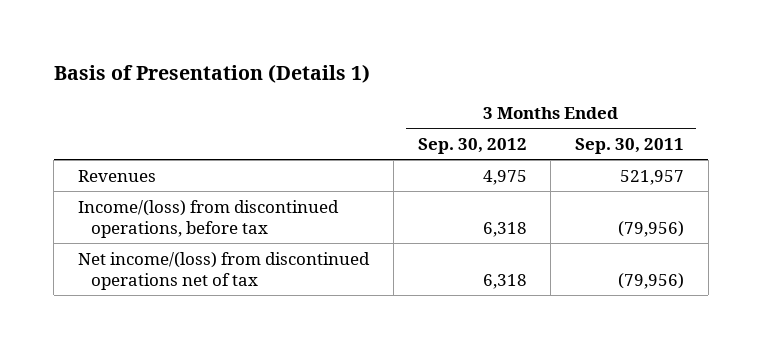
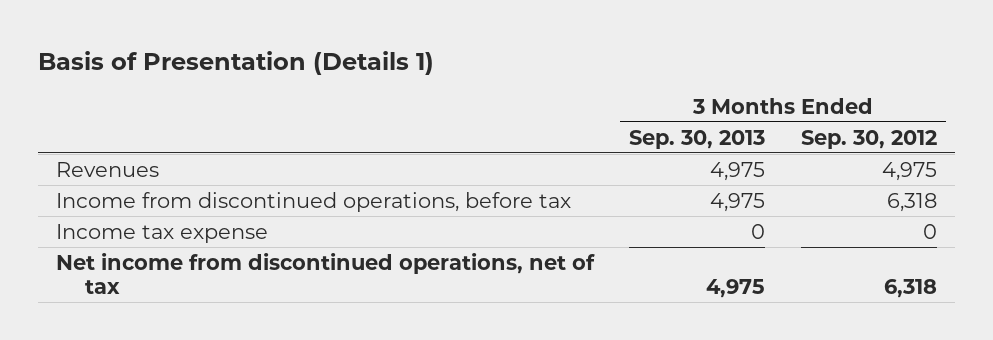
- | 3 Months Ended Sep. 30, 2012 | 3 Months Ended Sep. 30, 2011
+ | 3 Months Ended Sep. 30, 2013 | 3 Months Ended Sep. 30, 2012
- Income/(loss) from discontinued operations, before tax | 6,318 | (79,956)
- Net income/(loss) from discontinued operations net of tax | 6,318 | (79,956)
+ Income from discontinued operations, before tax | 4,975 | 6,318
+ Income tax expense | 0 | 0
+ Net income from discontinued operations, net of tax | 4,975 | 6,318

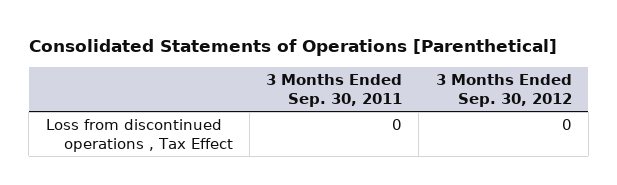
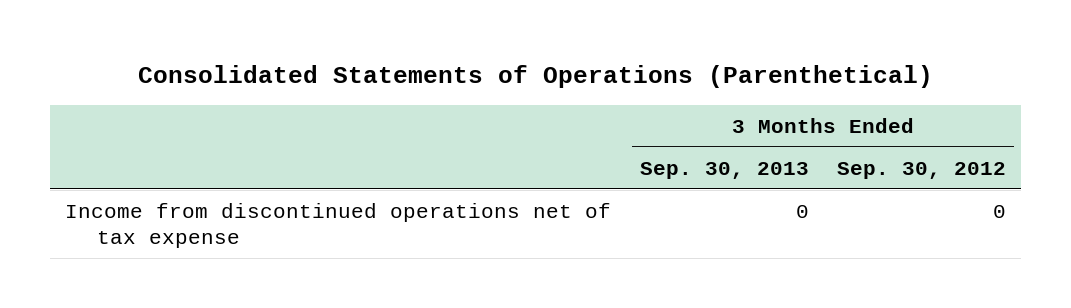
- Consolidated Statements of Operations [Parenthetical]
+ Consolidated Statements of Operations (Parenthetical)
- | 3 Months Ended Sep. 30, 2011 | 3 Months Ended Sep. 30, 2012
+ | 3 Months Ended Sep. 30, 2013 | 3 Months Ended Sep. 30, 2012
- Loss from discontinued operations , Tax Effect | 0 | 0
+ Income from discontinued operations net of tax expense | 0 | 0

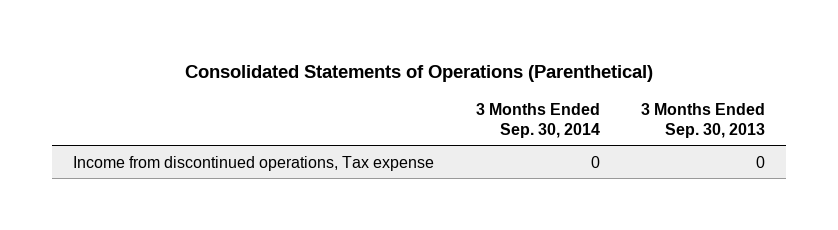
- | 3 Months Ended Sep. 30, 2013 | 3 Months Ended Sep. 30, 2012
+ | 3 Months Ended Sep. 30, 2014 | 3 Months Ended Sep. 30, 2013
- Income from discontinued operations net of tax expense | 0 | 0
+ Income from discontinued operations, Tax expense | 0 | 0

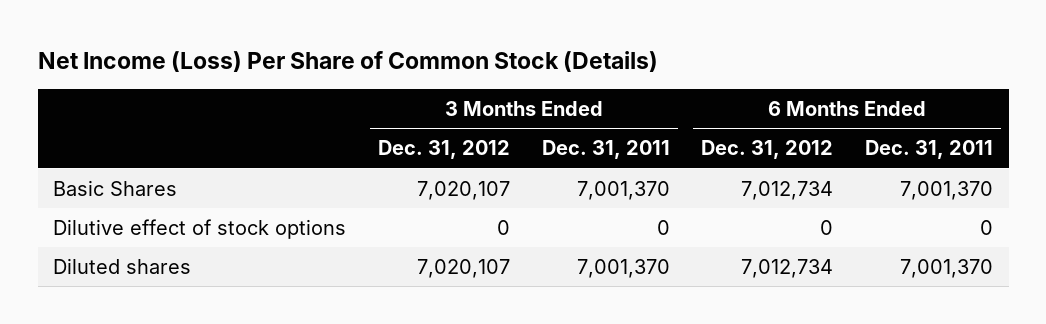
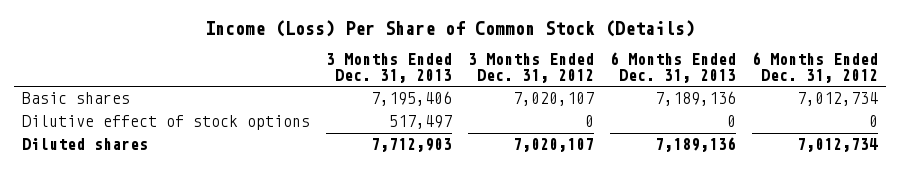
- Net Income (Loss) Per Share of Common Stock (Details)
+ Income (Loss) Per Share of Common Stock (Details)
- | 3 Months Ended Dec. 31, 2012 | 3 Months Ended Dec. 31, 2011 | 6 Months Ended Dec. 31, 2012 | 6 Months Ended Dec. 31, 2011
+ | 3 Months Ended Dec. 31, 2013 | 3 Months Ended Dec. 31, 2012 | 6 Months Ended Dec. 31, 2013 | 6 Months Ended Dec. 31, 2012
- Basic Shares | 7,020,107 | 7,001,370 | 7,012,734 | 7,001,370
+ Basic shares | 7,195,406 | 7,020,107 | 7,189,136 | 7,012,734

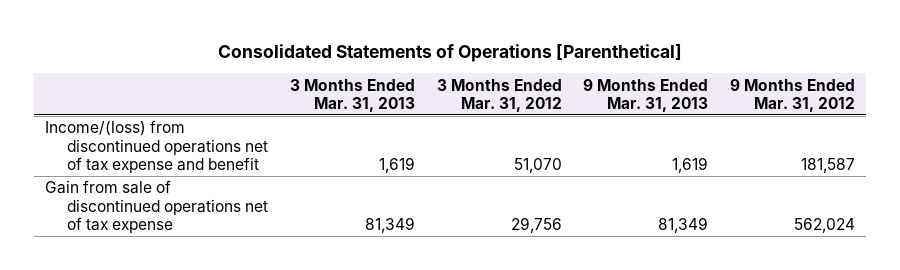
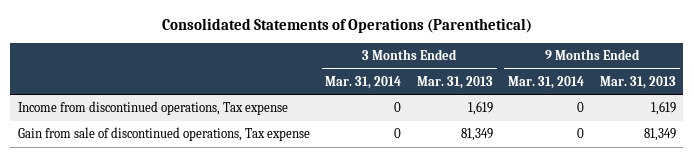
- Consolidated Statements of Operations [Parenthetical]
+ Consolidated Statements of Operations (Parenthetical)
- | 3 Months Ended Mar. 31, 2013 | 3 Months Ended Mar. 31, 2012 | 9 Months Ended Mar. 31, 2013 | 9 Months Ended Mar. 31, 2012
+ | 3 Months Ended Mar. 31, 2014 | 3 Months Ended Mar. 31, 2013 | 9 Months Ended Mar. 31, 2014 | 9 Months Ended Mar. 31, 2013
- Income/(loss) from discontinued operations net of tax expense and benefit | 1,619 | 51,070 | 1,619 | 181,587
- Gain from sale of discontinued operations net of tax expense | 81,349 | 29,756 | 81,349 | 562,024
+ Income from discontinued operations, Tax expense | 0 | 1,619 | 0 | 1,619
+ Gain from sale of discontinued operations, Tax expense | 0 | 81,349 | 0 | 81,349

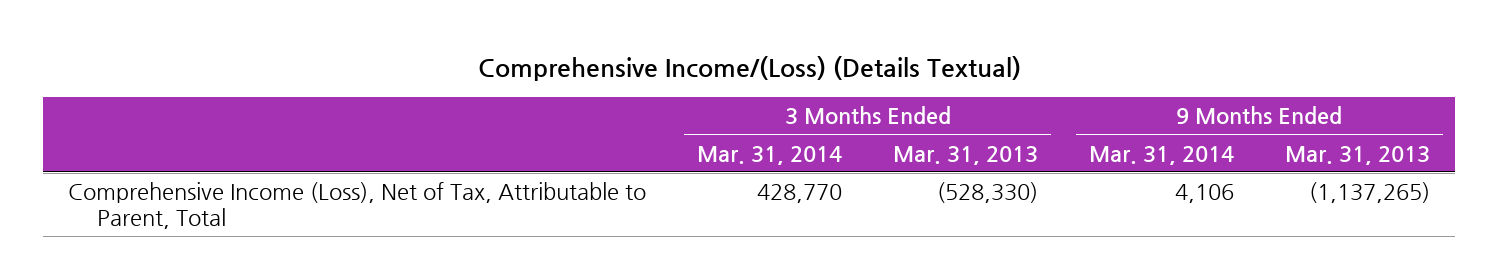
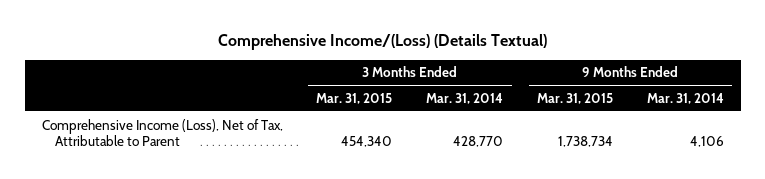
- | 3 Months Ended Mar. 31, 2014 | 3 Months Ended Mar. 31, 2013 | 9 Months Ended Mar. 31, 2014 | 9 Months Ended Mar. 31, 2013
+ | 3 Months Ended Mar. 31, 2015 | 3 Months Ended Mar. 31, 2014 | 9 Months Ended Mar. 31, 2015 | 9 Months Ended Mar. 31, 2014
- Comprehensive Income (Loss), Net of Tax, Attributable to Parent, Total | 428,770 | (528,330) | 4,106 | (1,137,265)
+ Comprehensive Income (Loss), Net of Tax, Attributable to Parent | 454,340 | 428,770 | 1,738,734 | 4,106

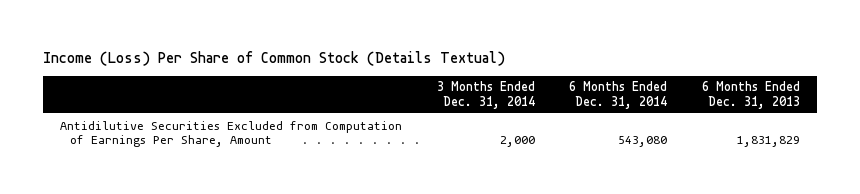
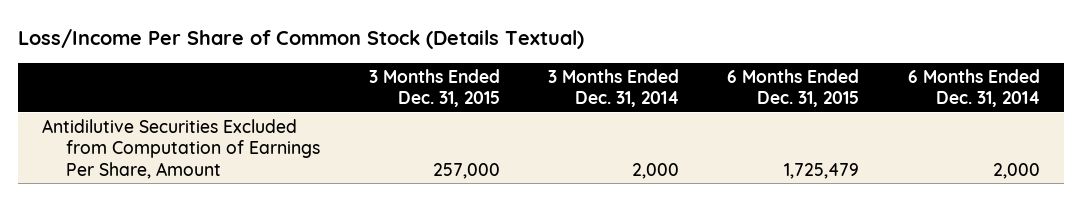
- Income (Loss) Per Share of Common Stock (Details Textual)
+ Loss/Income Per Share of Common Stock (Details Textual)
- | 3 Months Ended Dec. 31, 2014 | 6 Months Ended Dec. 31, 2014 | 6 Months Ended Dec. 31, 2013
+ | 3 Months Ended Dec. 31, 2015 | 3 Months Ended Dec. 31, 2014 | 6 Months Ended Dec. 31, 2015 | 6 Months Ended Dec. 31, 2014
- Antidilutive Securities Excluded from Computation of Earnings Per Share, Amount | 2,000 | 543,080 | 1,831,829
+ Antidilutive Securities Excluded from Computation of Earnings Per Share, Amount | 257,000 | 2,000 | 1,725,479 | 2,000

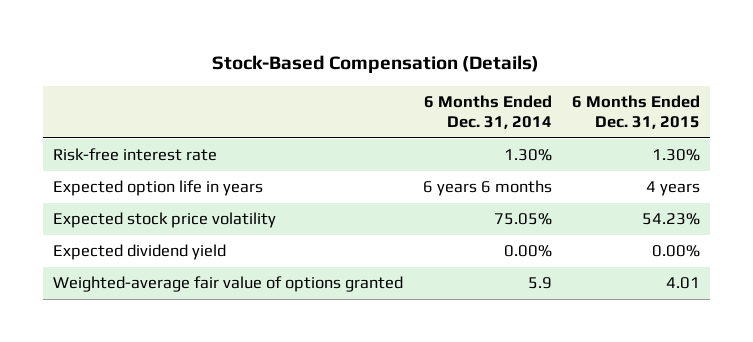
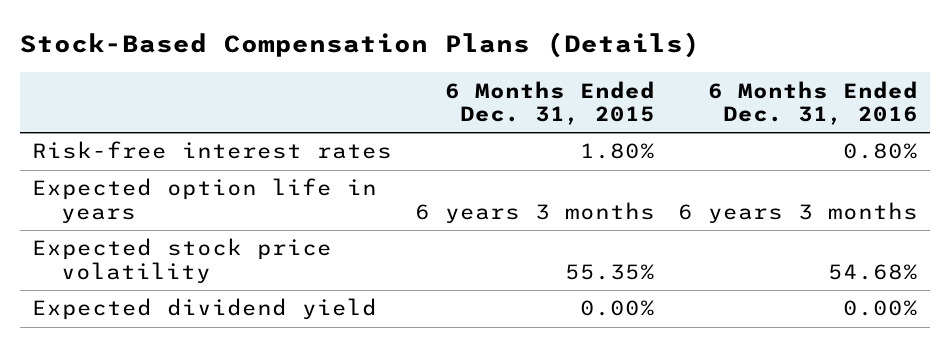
- Stock-Based Compensation (Details)
+ Stock-Based Compensation Plans (Details)
- | 6 Months Ended Dec. 31, 2014 | 6 Months Ended Dec. 31, 2015
+ | 6 Months Ended Dec. 31, 2015 | 6 Months Ended Dec. 31, 2016
- Risk-free interest rate | 1.30% | 1.30%
- Expected option life in years | 6 years 6 months | 4 years
- Expected stock price volatility | 75.05% | 54.23%
+ Risk-free interest rates | 1.80% | 0.80%
+ Expected option life in years | 6 years 3 months | 6 years 3 months
+ Expected stock price volatility | 55.35% | 54.68%
- Weighted-average fair value of options granted | 5.9 | 4.01

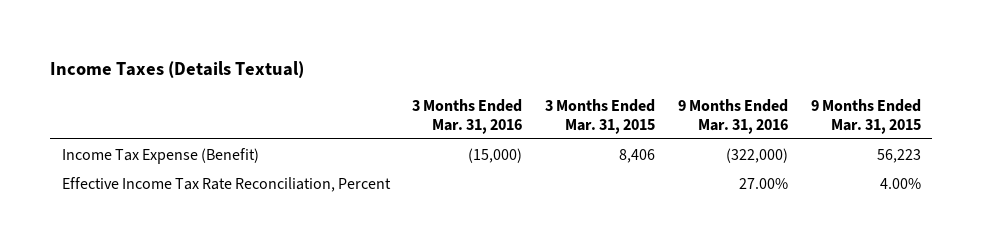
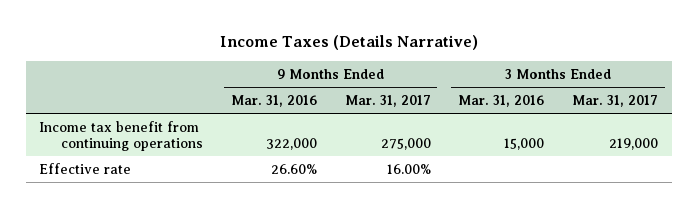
- Income Taxes (Details Textual)
+ Income Taxes (Details Narrative)
- | 3 Months Ended Mar. 31, 2016 | 3 Months Ended Mar. 31, 2015 | 9 Months Ended Mar. 31, 2016 | 9 Months Ended Mar. 31, 2015
+ | 9 Months Ended Mar. 31, 2016 | 9 Months Ended Mar. 31, 2017 | 3 Months Ended Mar. 31, 2016 | 3 Months Ended Mar. 31, 2017
- Income Tax Expense (Benefit) | (15,000) | 8,406 | (322,000) | 56,223
- Effective Income Tax Rate Reconciliation, Percent | | | 27.00% | 4.00%
+ Income tax benefit from continuing operations | 322,000 | 275,000 | 15,000 | 219,000
+ Effective rate | 26.60% | 16.00% | |

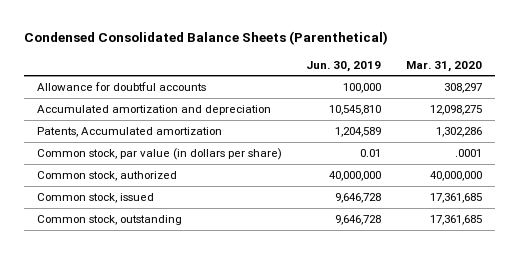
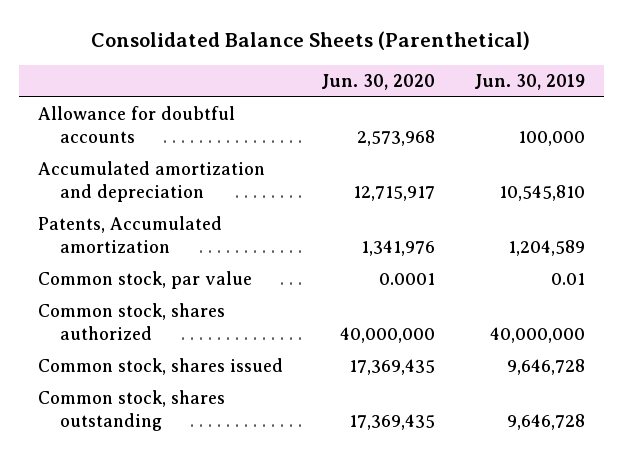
- Condensed Consolidated Balance Sheets (Parenthetical)
+ Consolidated Balance Sheets (Parenthetical)
- | Jun. 30, 2019 | Mar. 31, 2020
+ | Jun. 30, 2020 | Jun. 30, 2019
- Common stock, par value (in dollars per share) | 0.01 | .0001
- Common stock, authorized | 40,000,000 | 40,000,000
- Common stock, issued | 9,646,728 | 17,361,685
- Common stock, outstanding | 9,646,728 | 17,361,685
+ Common stock, par value | 0.0001 | 0.01
+ Common stock, shares authorized | 40,000,000 | 40,000,000
+ Common stock, shares issued | 17,369,435 | 9,646,728
+ Common stock, shares outstanding | 17,369,435 | 9,646,728

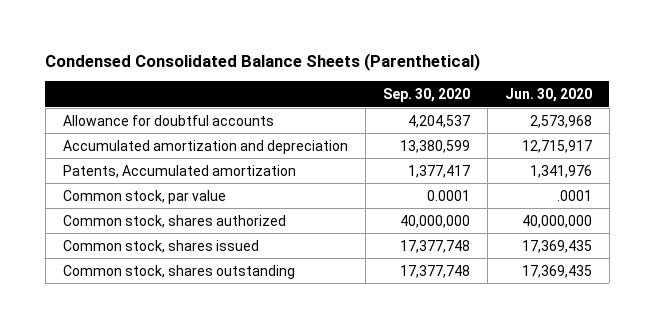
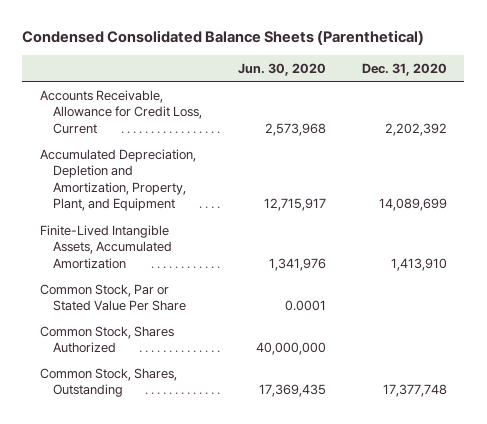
- | Sep. 30, 2020 | Jun. 30, 2020
+ | Jun. 30, 2020 | Dec. 31, 2020
- Allowance for doubtful accounts | 4,204,537 | 2,573,968
- Accumulated amortization and depreciation | 13,380,599 | 12,715,917
- Patents, Accumulated amortization | 1,377,417 | 1,341,976
- Common stock, par value | 0.0001 | .0001
- Common stock, shares authorized | 40,000,000 | 40,000,000
- Common stock, shares issued | 17,377,748 | 17,369,435
- Common stock, shares outstanding | 17,377,748 | 17,369,435
+ Accounts Receivable, Allowance for Credit Loss, Current | 2,573,968 | 2,202,392
+ Accumulated Depreciation, Depletion and Amortization, Property, Plant, and Equipment | 12,715,917 | 14,089,699
+ Finite-Lived Intangible Assets, Accumulated Amortization | 1,341,976 | 1,413,910
+ Common Stock, Par or Stated Value Per Share | 0.0001 |
+ Common Stock, Shares Authorized | 40,000,000 |
+ Common Stock, Shares, Outstanding | 17,369,435 | 17,377,748

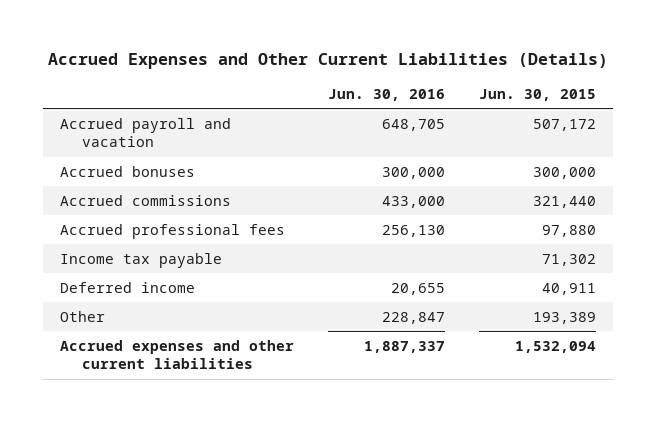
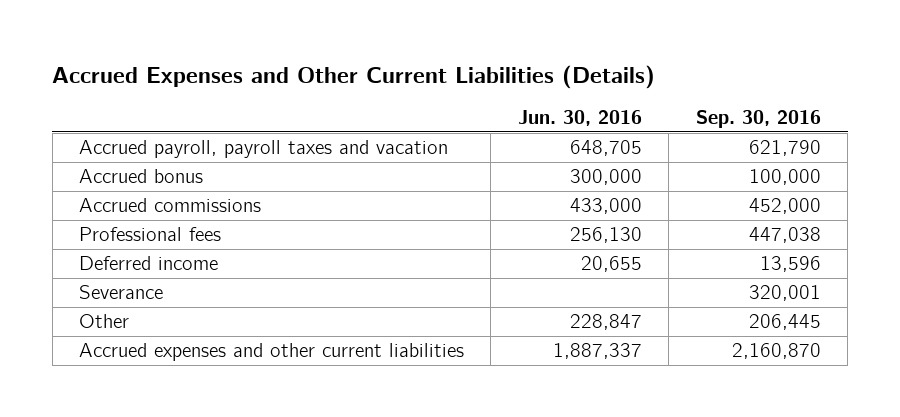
- | Jun. 30, 2016 | Jun. 30, 2015
+ | Jun. 30, 2016 | Sep. 30, 2016
- Accrued payroll and vacation | 648,705 | 507,172
- Accrued bonuses | 300,000 | 300,000
+ Accrued payroll, payroll taxes and vacation | 648,705 | 621,790
+ Accrued bonus | 300,000 | 100,000
- Accrued professional fees | 256,130 | 97,880
- Income tax payable | | 71,302
+ Professional fees | 256,130 | 447,038
+ Severance | | 320,001

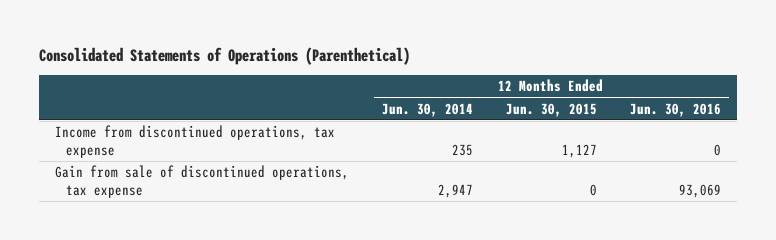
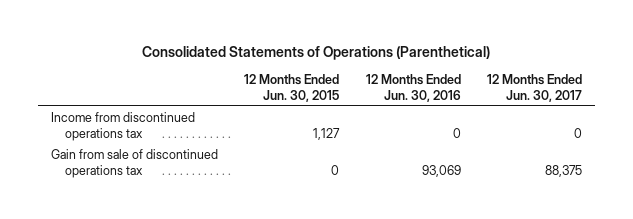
- | 12 Months Ended Jun. 30, 2014 | 12 Months Ended Jun. 30, 2015 | 12 Months Ended Jun. 30, 2016
+ | 12 Months Ended Jun. 30, 2015 | 12 Months Ended Jun. 30, 2016 | 12 Months Ended Jun. 30, 2017
- Income from discontinued operations, tax expense | 235 | 1,127 | 0
- Gain from sale of discontinued operations, tax expense | 2,947 | 0 | 93,069
+ Income from discontinued operations tax | 1,127 | 0 | 0
+ Gain from sale of discontinued operations tax | 0 | 93,069 | 88,375

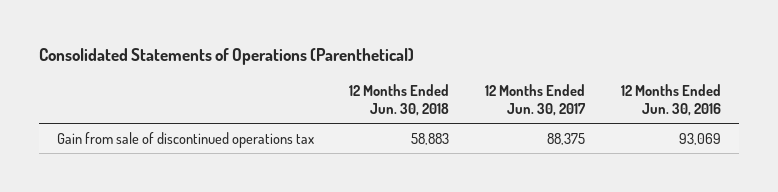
- | 12 Months Ended Jun. 30, 2015 | 12 Months Ended Jun. 30, 2016 | 12 Months Ended Jun. 30, 2017
+ | 12 Months Ended Jun. 30, 2018 | 12 Months Ended Jun. 30, 2017 | 12 Months Ended Jun. 30, 2016
- Income from discontinued operations tax | 1,127 | 0 | 0

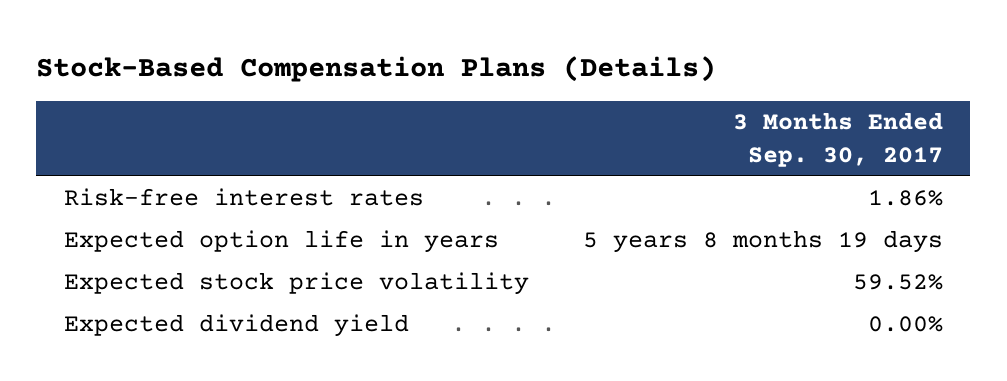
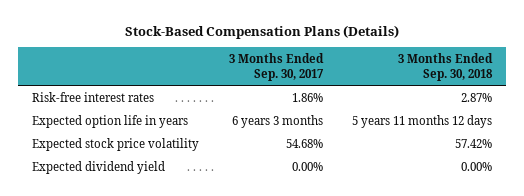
- | 3 Months Ended Sep. 30, 2017
+ | 3 Months Ended Sep. 30, 2017 | 3 Months Ended Sep. 30, 2018
- Expected option life in years | 5 years 8 months 19 days
- Expected stock price volatility | 59.52%
+ Expected option life in years | 6 years 3 months | 5 years 11 months 12 days
+ Expected stock price volatility | 54.68% | 57.42%

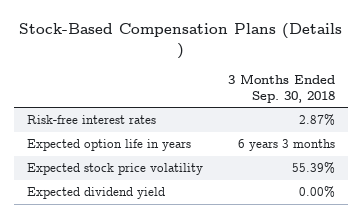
- Stock-Based Compensation Plans (Details)
+ Stock-Based Compensation Plans (Details )
- | 3 Months Ended Sep. 30, 2017 | 3 Months Ended Sep. 30, 2018
+ | 3 Months Ended Sep. 30, 2018
- Expected option life in years | 6 years 3 months | 5 years 11 months 12 days
- Expected stock price volatility | 54.68% | 57.42%
+ Expected option life in years | 6 years 3 months
+ Expected stock price volatility | 55.39%

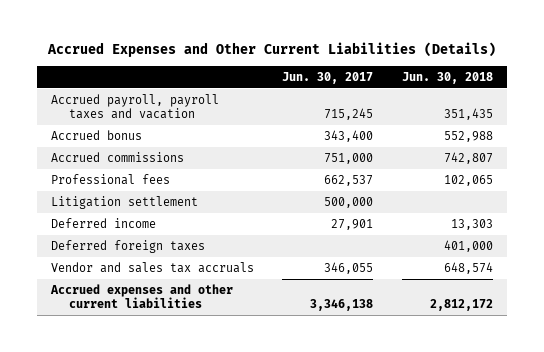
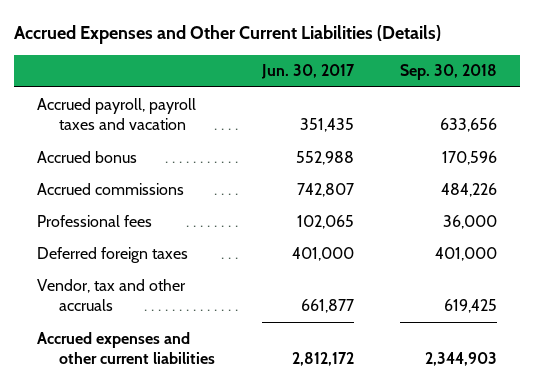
- | Jun. 30, 2017 | Jun. 30, 2018
+ | Jun. 30, 2017 | Sep. 30, 2018
- Accrued payroll, payroll taxes and vacation | 715,245 | 351,435
- Accrued bonus | 343,400 | 552,988
- Accrued commissions | 751,000 | 742,807
- Professional fees | 662,537 | 102,065
- Litigation settlement | 500,000 |
- Deferred income | 27,901 | 13,303
- Deferred foreign taxes | | 401,000
- Vendor and sales tax accruals | 346,055 | 648,574
- Accrued expenses and other current liabilities | 3,346,138 | 2,812,172
+ Accrued payroll, payroll taxes and vacation | 351,435 | 633,656
+ Accrued bonus | 552,988 | 170,596
+ Accrued commissions | 742,807 | 484,226
+ Professional fees | 102,065 | 36,000
+ Deferred foreign taxes | 401,000 | 401,000
+ Vendor, tax and other accruals | 661,877 | 619,425
+ Accrued expenses and other current liabilities | 2,812,172 | 2,344,903

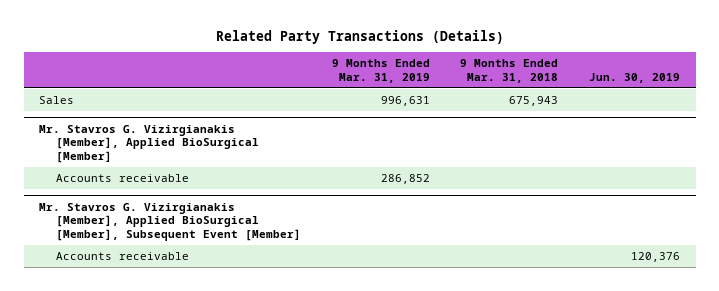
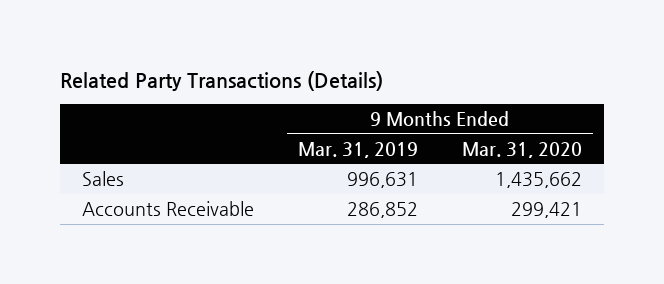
- | 9 Months Ended Mar. 31, 2019 | 9 Months Ended Mar. 31, 2018 | Jun. 30, 2019
+ | 9 Months Ended Mar. 31, 2019 | 9 Months Ended Mar. 31, 2020
- Mr. Stavros G. Vizirgianakis [Member], Applied BioSurgical [Member]
- Accounts receivable | 286,852 | |
- Mr. Stavros G. Vizirgianakis [Member], Applied BioSurgical [Member], Subsequent Event [Member]
- Accounts receivable | | | 120,376
+ Accounts Receivable | 286,852 | 299,421

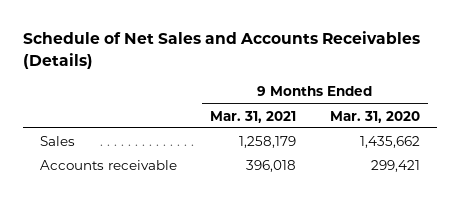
- Related Party Transactions (Details)
+ Schedule of Net Sales and Accounts Receivables (Details)
- | 9 Months Ended Mar. 31, 2019 | 9 Months Ended Mar. 31, 2020
+ | 9 Months Ended Mar. 31, 2021 | 9 Months Ended Mar. 31, 2020
- Accounts Receivable | 286,852 | 299,421
+ Accounts receivable | 396,018 | 299,421

